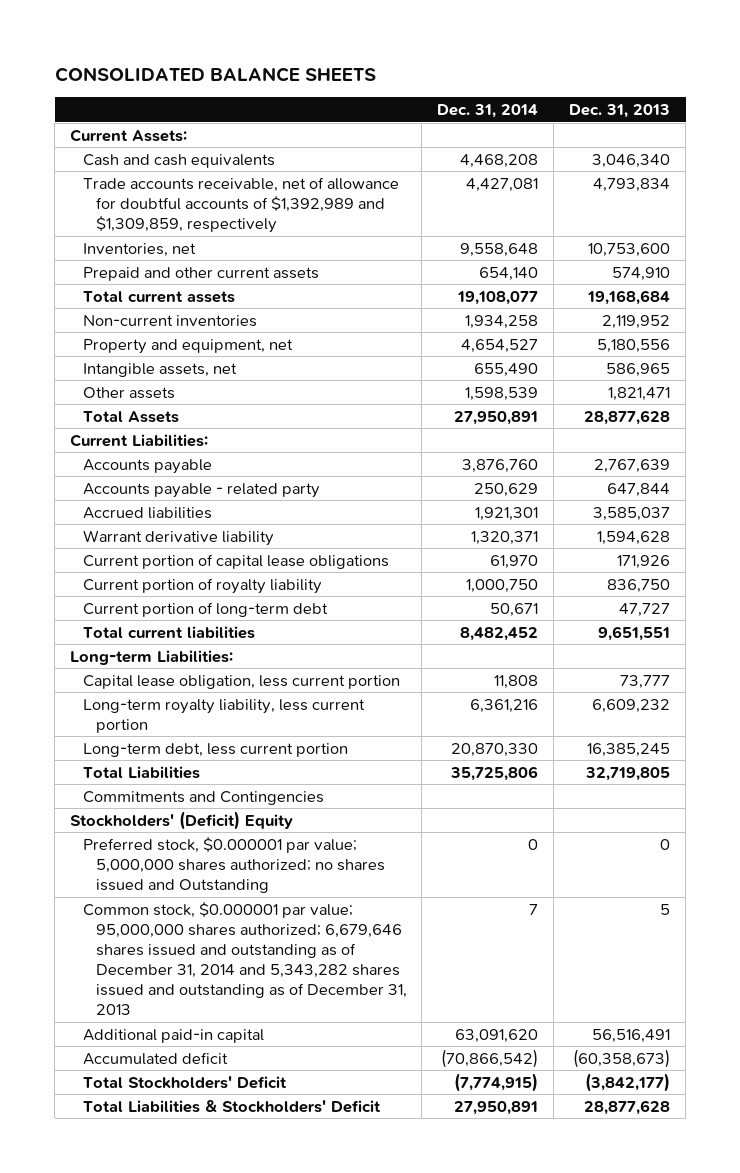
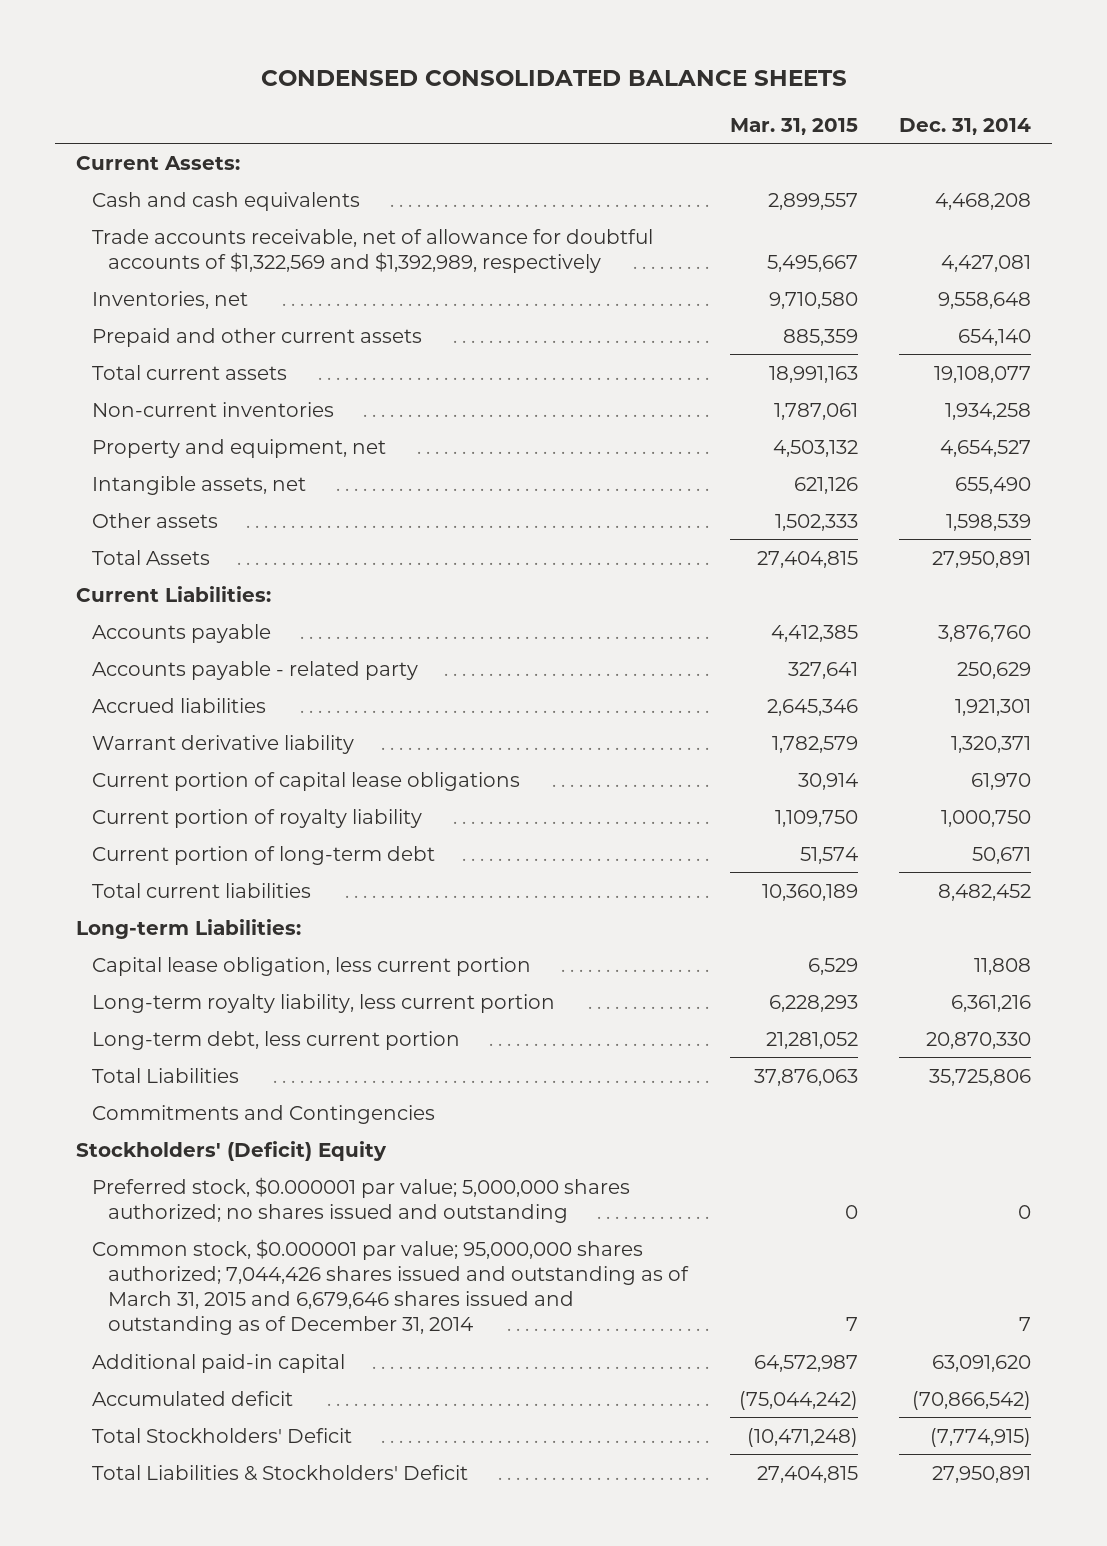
- CONSOLIDATED BALANCE SHEETS
+ CONDENSED CONSOLIDATED BALANCE SHEETS
- | Dec. 31, 2014 | Dec. 31, 2013
+ | Mar. 31, 2015 | Dec. 31, 2014
- Trade accounts receivable, net of allowance for doubtful accounts of $1,392,989 and $1,309,859, respectively | 4,427,081 | 4,793,834
+ Trade accounts receivable, net of allowance for doubtful accounts of $1,322,569 and $1,392,989, respectively | 5,495,667 | 4,427,081
- Preferred stock, $0.000001 par value; 5,000,000 shares authorized; no shares issued and Outstanding | 0 | 0
- Common stock, $0.000001 par value; 95,000,000 shares authorized; 6,679,646 shares issued and outstanding as of December 31, 2014 and 5,343,282 shares issued and outstanding as of December 31, 2013 | 7 | 5
+ Preferred stock, $0.000001 par value; 5,000,000 shares authorized; no shares issued and outstanding | 0 | 0
+ Common stock, $0.000001 par value; 95,000,000 shares authorized; 7,044,426 shares issued and outstanding as of March 31, 2015 and 6,679,646 shares issued and outstanding as of December 31, 2014 | 7 | 7

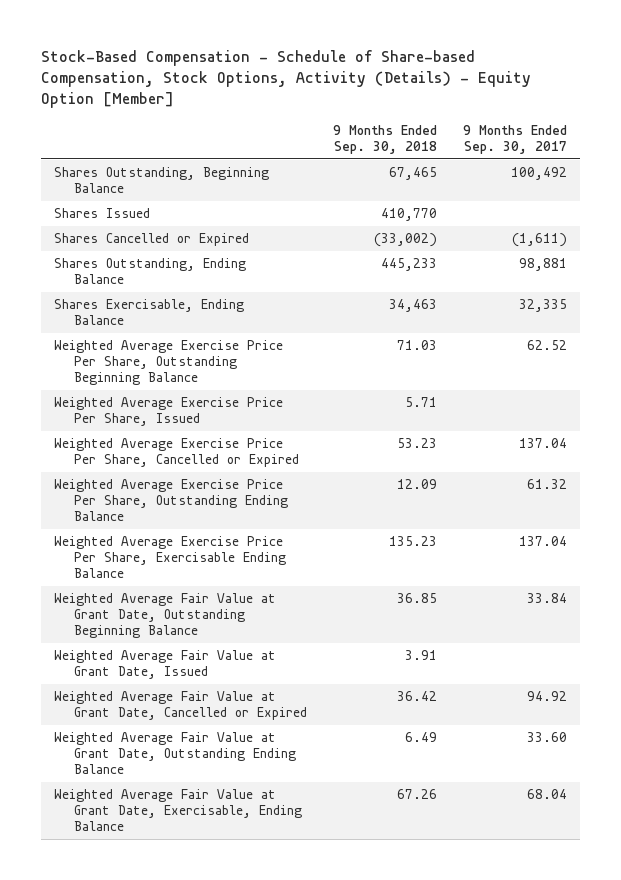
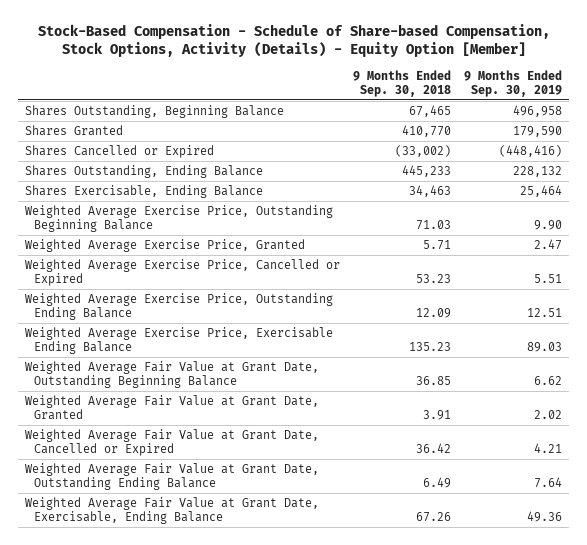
- | 9 Months Ended Sep. 30, 2018 | 9 Months Ended Sep. 30, 2017
+ | 9 Months Ended Sep. 30, 2018 | 9 Months Ended Sep. 30, 2019
- Shares Issued | 410,770 |
+ Shares Granted | 410,770 | 179,590
- Weighted Average Exercise Price Per Share, Outstanding Beginning Balance | 71.03 | 62.52
- Weighted Average Exercise Price Per Share, Issued | 5.71 |
- Weighted Average Exercise Price Per Share, Cancelled or Expired | 53.23 | 137.04
- Weighted Average Exercise Price Per Share, Outstanding Ending Balance | 12.09 | 61.32
- Weighted Average Exercise Price Per Share, Exercisable Ending Balance | 135.23 | 137.04
+ Weighted Average Exercise Price, Outstanding Beginning Balance | 71.03 | 9.90
+ Weighted Average Exercise Price, Granted | 5.71 | 2.47
+ Weighted Average Exercise Price, Cancelled or Expired | 53.23 | 5.51
+ Weighted Average Exercise Price, Outstanding Ending Balance | 12.09 | 12.51
+ Weighted Average Exercise Price, Exercisable Ending Balance | 135.23 | 89.03
- Weighted Average Fair Value at Grant Date, Issued | 3.91 |
+ Weighted Average Fair Value at Grant Date, Granted | 3.91 | 2.02

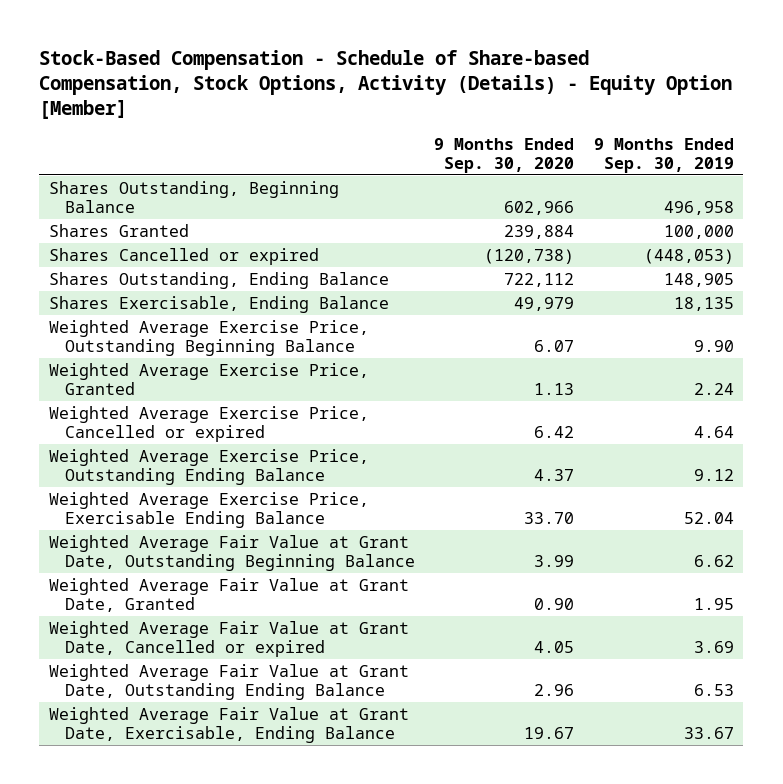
- | 9 Months Ended Sep. 30, 2018 | 9 Months Ended Sep. 30, 2019
+ | 9 Months Ended Sep. 30, 2020 | 9 Months Ended Sep. 30, 2019
- Shares Granted | 410,770 | 179,590
- Shares Cancelled or Expired | (33,002) | (448,416)
- Shares Outstanding, Ending Balance | 445,233 | 228,132
- Shares Exercisable, Ending Balance | 34,463 | 25,464
+ Shares Granted | 239,884 | 100,000
+ Shares Cancelled or expired | (120,738) | (448,053)
+ Shares Outstanding, Ending Balance | 722,112 | 148,905
+ Shares Exercisable, Ending Balance | 49,979 | 18,135
- Weighted Average Exercise Price, Granted | 5.71 | 2.47
- Weighted Average Exercise Price, Cancelled or Expired | 53.23 | 5.51
- Weighted Average Exercise Price, Outstanding Ending Balance | 12.09 | 12.51
- Weighted Average Exercise Price, Exercisable Ending Balance | 135.23 | 89.03
+ Weighted Average Exercise Price, Granted | 1.13 | 2.24
+ Weighted Average Exercise Price, Cancelled or expired | 6.42 | 4.64
+ Weighted Average Exercise Price, Outstanding Ending Balance | 4.37 | 9.12
+ Weighted Average Exercise Price, Exercisable Ending Balance | 33.70 | 52.04
- Weighted Average Fair Value at Grant Date, Granted | 3.91 | 2.02
- Weighted Average Fair Value at Grant Date, Cancelled or Expired | 36.42 | 4.21
- Weighted Average Fair Value at Grant Date, Outstanding Ending Balance | 6.49 | 7.64
- Weighted Average Fair Value at Grant Date, Exercisable, Ending Balance | 67.26 | 49.36
+ Weighted Average Fair Value at Grant Date, Granted | 0.90 | 1.95
+ Weighted Average Fair Value at Grant Date, Cancelled or expired | 4.05 | 3.69
+ Weighted Average Fair Value at Grant Date, Outstanding Ending Balance | 2.96 | 6.53
+ Weighted Average Fair Value at Grant Date, Exercisable, Ending Balance | 19.67 | 33.67

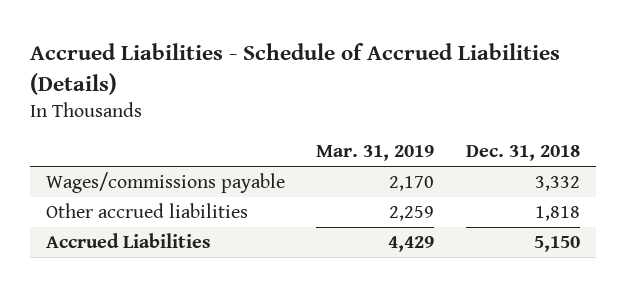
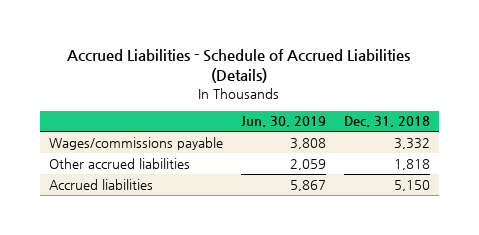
- | Mar. 31, 2019 | Dec. 31, 2018
+ | Jun. 30, 2019 | Dec. 31, 2018
- Accrued Liabilities | 4,429 | 5,150
+ Accrued liabilities | 5,867 | 5,150

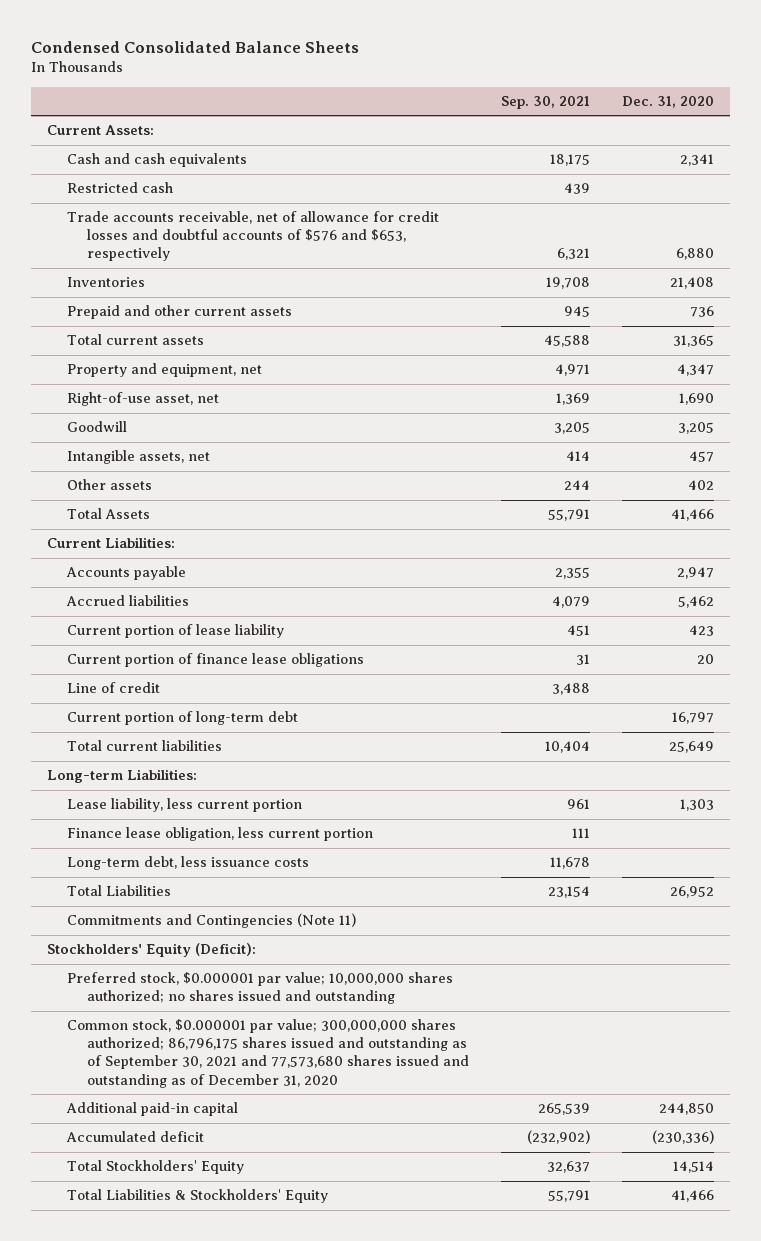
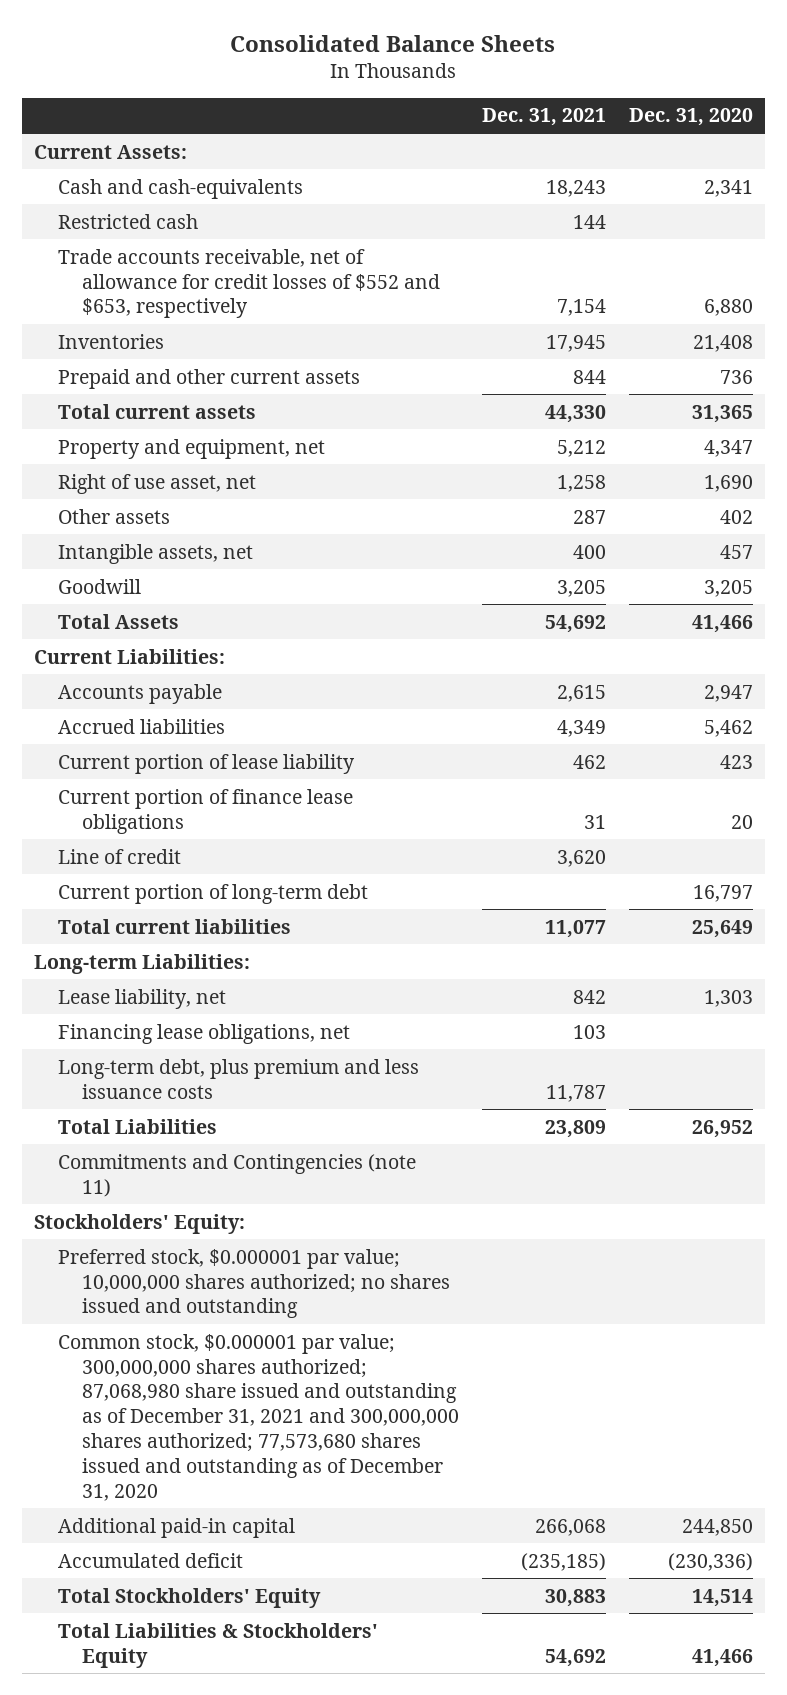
- Condensed Consolidated Balance Sheets
+ Consolidated Balance Sheets
- | Sep. 30, 2021 | Dec. 31, 2020
+ | Dec. 31, 2021 | Dec. 31, 2020
- Cash and cash equivalents | 18,175 | 2,341
+ Cash and cash-equivalents | 18,243 | 2,341
- Trade accounts receivable, net of allowance for credit losses and doubtful accounts of $576 and $653, respectively | 6,321 | 6,880
+ Trade accounts receivable, net of allowance for credit losses of $552 and $653, respectively | 7,154 | 6,880
- Right-of-use asset, net | 1,369 | 1,690
+ Right of use asset, net | 1,258 | 1,690
moved down: Intangible assets, net | 400 | 457
moved down: Goodwill | 3,205 | 3,205
- Lease liability, less current portion | 961 | 1,303
- Finance lease obligation, less current portion | 111 |
- Long-term debt, less issuance costs | 11,678 |
+ Lease liability, net | 842 | 1,303
+ Financing lease obligations, net | 103 |
+ Long-term debt, plus premium and less issuance costs | 11,787 |
- Commitments and Contingencies (Note 11)
- Stockholders' Equity (Deficit):
+ Commitments and Contingencies (note 11)
+ Stockholders' Equity:
- Common stock, $0.000001 par value; 300,000,000 shares authorized; 86,796,175 shares issued and outstanding as of September 30, 2021 and 77,573,680 shares issued and outstanding as of December 31, 2020
+ Common stock, $0.000001 par value; 300,000,000 shares authorized; 87,068,980 share issued and outstanding as of December 31, 2021 and 300,000,000 shares authorized; 77,573,680 shares issued and outstanding as of December 31, 2020

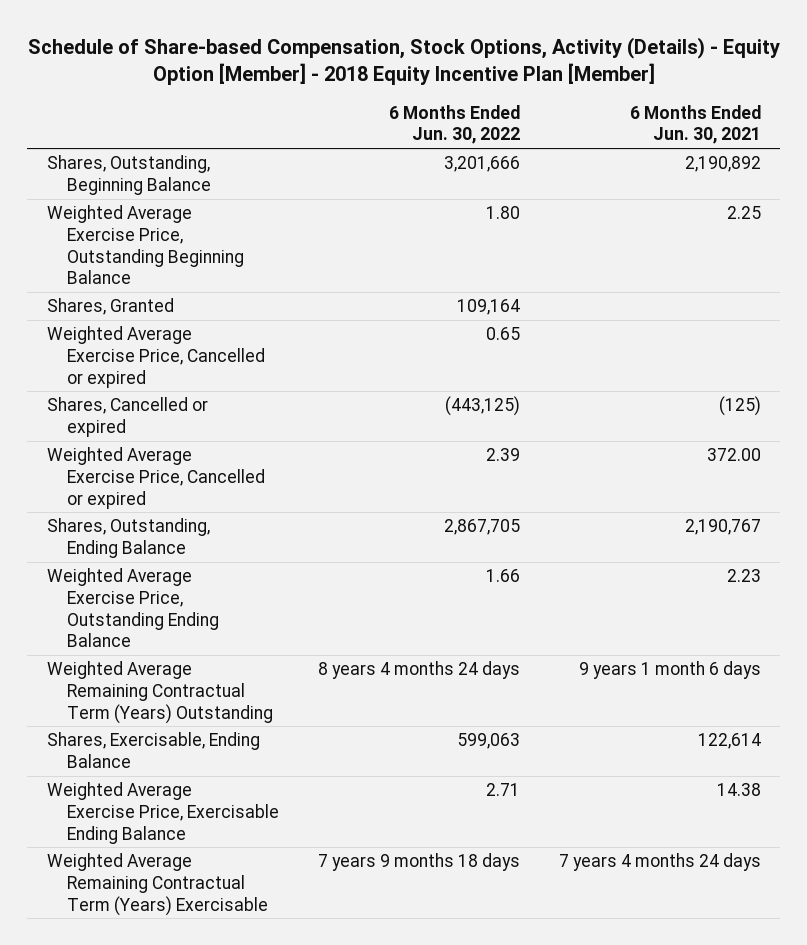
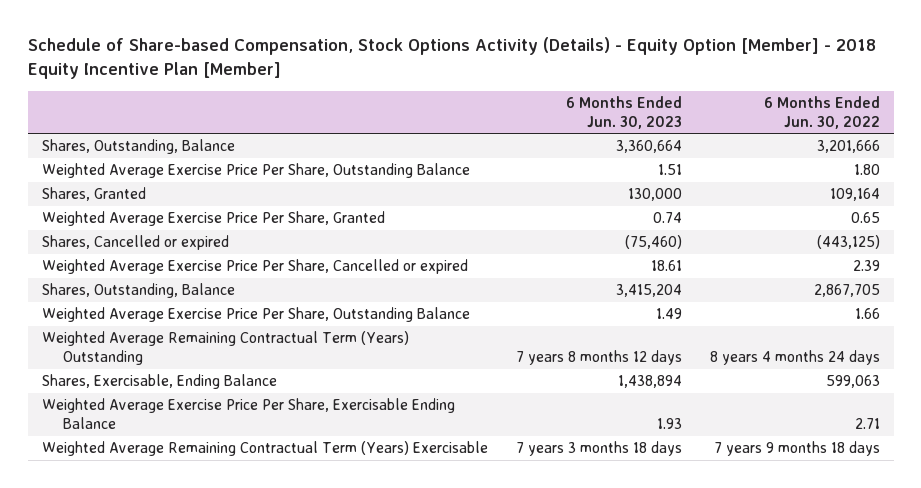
- Schedule of Share-based Compensation, Stock Options, Activity (Details) - Equity Option [Member] - 2018 Equity Incentive Plan [Member]
+ Schedule of Share-based Compensation, Stock Options Activity (Details) - Equity Option [Member] - 2018 Equity Incentive Plan [Member]
- | 6 Months Ended Jun. 30, 2022 | 6 Months Ended Jun. 30, 2021
+ | 6 Months Ended Jun. 30, 2023 | 6 Months Ended Jun. 30, 2022
- Shares, Outstanding, Beginning Balance | 3,201,666 | 2,190,892
- Weighted Average Exercise Price, Outstanding Beginning Balance | 1.80 | 2.25
+ Shares, Outstanding, Balance | 3,360,664 | 3,201,666
+ Weighted Average Exercise Price Per Share, Outstanding Balance | 1.51 | 1.80
- Weighted Average Exercise Price, Cancelled or expired | 0.65 |
+ Weighted Average Exercise Price Per Share, Granted | 0.74 | 0.65
- Weighted Average Exercise Price, Cancelled or expired | 2.39 | 372.00
- Shares, Outstanding, Ending Balance | 2,867,705 | 2,190,767
- Weighted Average Exercise Price, Outstanding Ending Balance | 1.66 | 2.23
+ Weighted Average Exercise Price Per Share, Cancelled or expired | 18.61 | 2.39
+ Shares, Outstanding, Balance | 3,415,204 | 2,867,705
+ Weighted Average Exercise Price Per Share, Outstanding Balance | 1.49 | 1.66
- Weighted Average Exercise Price, Exercisable Ending Balance | 2.71 | 14.38
+ Weighted Average Exercise Price Per Share, Exercisable Ending Balance | 1.93 | 2.71

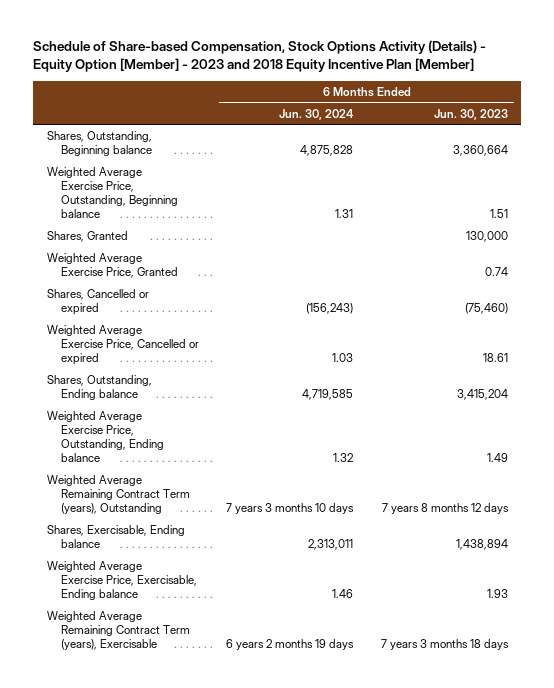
- Schedule of Share-based Compensation, Stock Options Activity (Details) - Equity Option [Member] - 2018 Equity Incentive Plan [Member]
+ Schedule of Share-based Compensation, Stock Options Activity (Details) - Equity Option [Member] - 2023 and 2018 Equity Incentive Plan [Member]
- | 6 Months Ended Jun. 30, 2023 | 6 Months Ended Jun. 30, 2022
+ | 6 Months Ended Jun. 30, 2024 | 6 Months Ended Jun. 30, 2023
- Shares, Outstanding, Balance | 3,360,664 | 3,201,666
- Weighted Average Exercise Price Per Share, Outstanding Balance | 1.51 | 1.80
+ Shares, Outstanding, Beginning balance | 4,875,828 | 3,360,664
+ Weighted Average Exercise Price, Outstanding, Beginning balance | 1.31 | 1.51
- Weighted Average Exercise Price Per Share, Granted | 0.74 | 0.65
+ Weighted Average Exercise Price, Granted | | 0.74
- Weighted Average Exercise Price Per Share, Cancelled or expired | 18.61 | 2.39
- Shares, Outstanding, Balance | 3,415,204 | 2,867,705
- Weighted Average Exercise Price Per Share, Outstanding Balance | 1.49 | 1.66
- Weighted Average Remaining Contractual Term (Years) Outstanding | 7 years 8 months 12 days | 8 years 4 months 24 days
- Shares, Exercisable, Ending Balance | 1,438,894 | 599,063
- Weighted Average Exercise Price Per Share, Exercisable Ending Balance | 1.93 | 2.71
- Weighted Average Remaining Contractual Term (Years) Exercisable | 7 years 3 months 18 days | 7 years 9 months 18 days
+ Weighted Average Exercise Price, Cancelled or expired | 1.03 | 18.61
+ Shares, Outstanding, Ending balance | 4,719,585 | 3,415,204
+ Weighted Average Exercise Price, Outstanding, Ending balance | 1.32 | 1.49
+ Weighted Average Remaining Contract Term (years), Outstanding | 7 years 3 months 10 days | 7 years 8 months 12 days
+ Shares, Exercisable, Ending balance | 2,313,011 | 1,438,894
+ Weighted Average Exercise Price, Exercisable, Ending balance | 1.46 | 1.93
+ Weighted Average Remaining Contract Term (years), Exercisable | 6 years 2 months 19 days | 7 years 3 months 18 days

